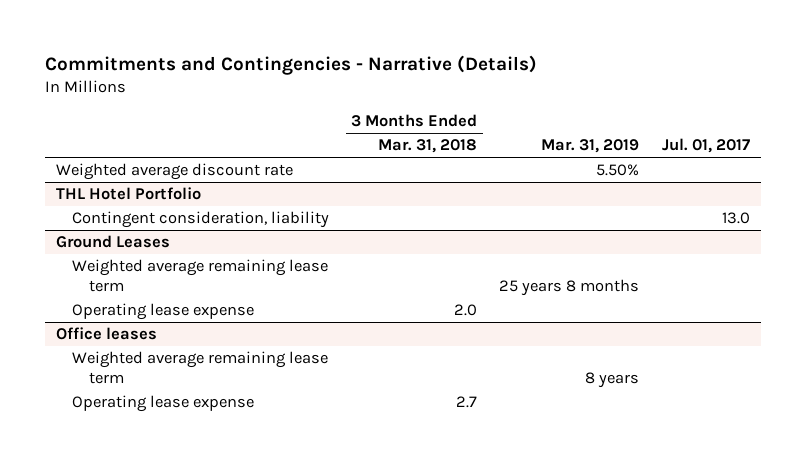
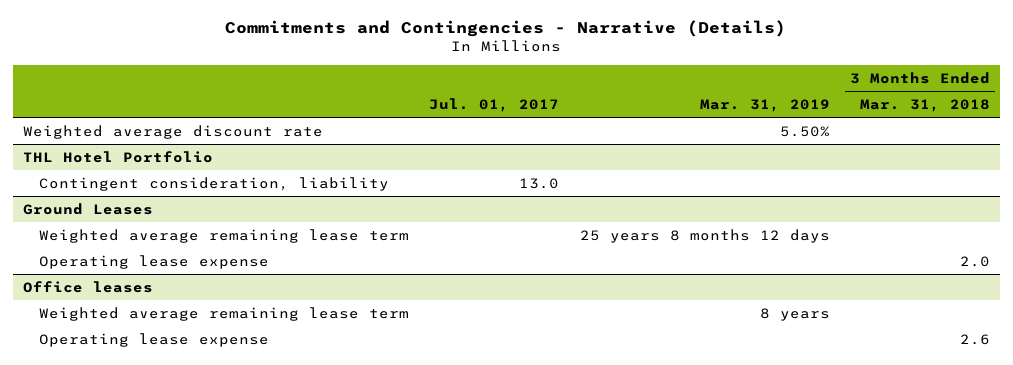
- | 3 Months Ended Mar. 31, 2018 | Mar. 31, 2019 | Jul. 01, 2017
+ | Jul. 01, 2017 | Mar. 31, 2019 | 3 Months Ended Mar. 31, 2018
@ Ground Leases
- Weighted average remaining lease term | | 25 years 8 months |
+ Weighted average remaining lease term | | 25 years 8 months 12 days |
@ Office leases
- Operating lease expense | 2.7 | |
+ Operating lease expense | | | 2.6

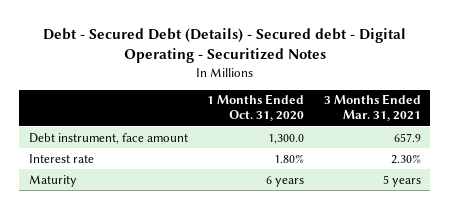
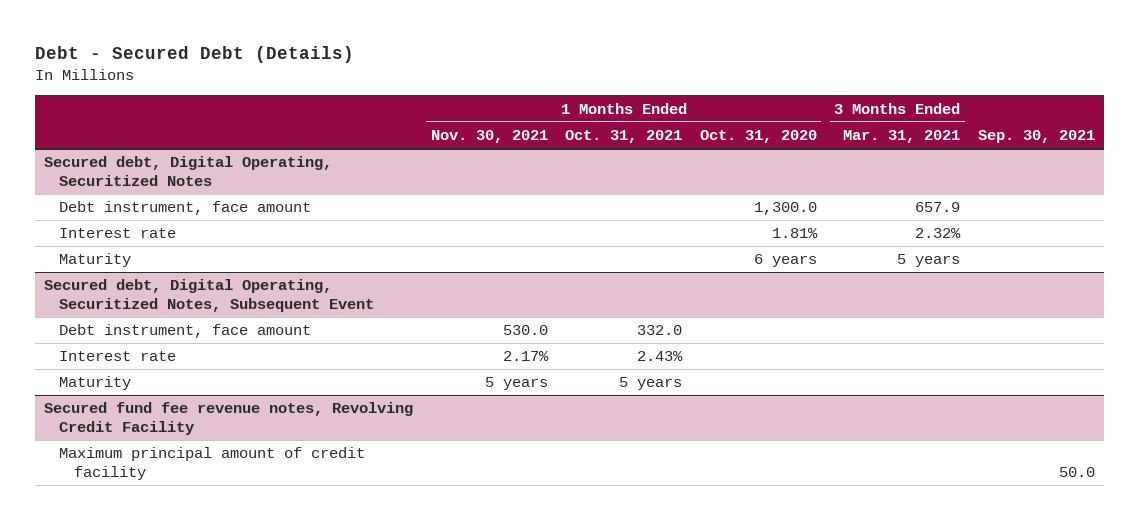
- Debt - Secured Debt (Details) - Secured debt - Digital Operating - Securitized Notes
+ Debt - Secured Debt (Details)
- | 1 Months Ended Oct. 31, 2020 | 3 Months Ended Mar. 31, 2021
+ | 1 Months Ended Nov. 30, 2021 | 1 Months Ended Oct. 31, 2021 | 1 Months Ended Oct. 31, 2020 | 3 Months Ended Mar. 31, 2021 | Sep. 30, 2021
+ Secured debt, Digital Operating, Securitized Notes
- Interest rate | 1.80% | 2.30%
+ Interest rate | | | 1.81% | 2.32% |
+ Secured debt, Digital Operating, Securitized Notes, Subsequent Event
+ Debt instrument, face amount | 530.0 | 332.0 | | |
+ Interest rate | 2.17% | 2.43% | | |
+ Maturity | 5 years | 5 years | | |
+ Secured fund fee revenue notes, Revolving Credit Facility
+ Maximum principal amount of credit facility | | | | | 50.0

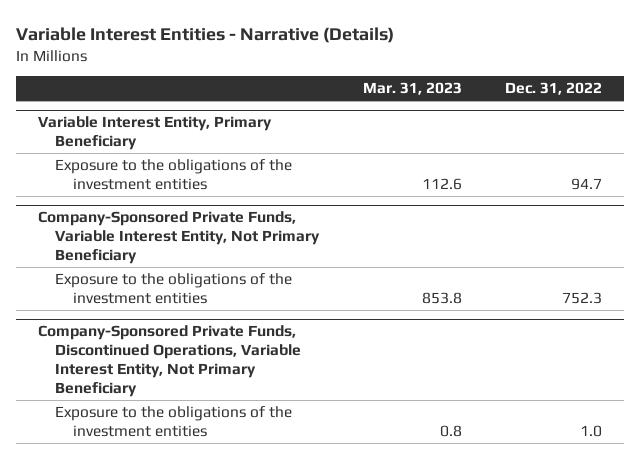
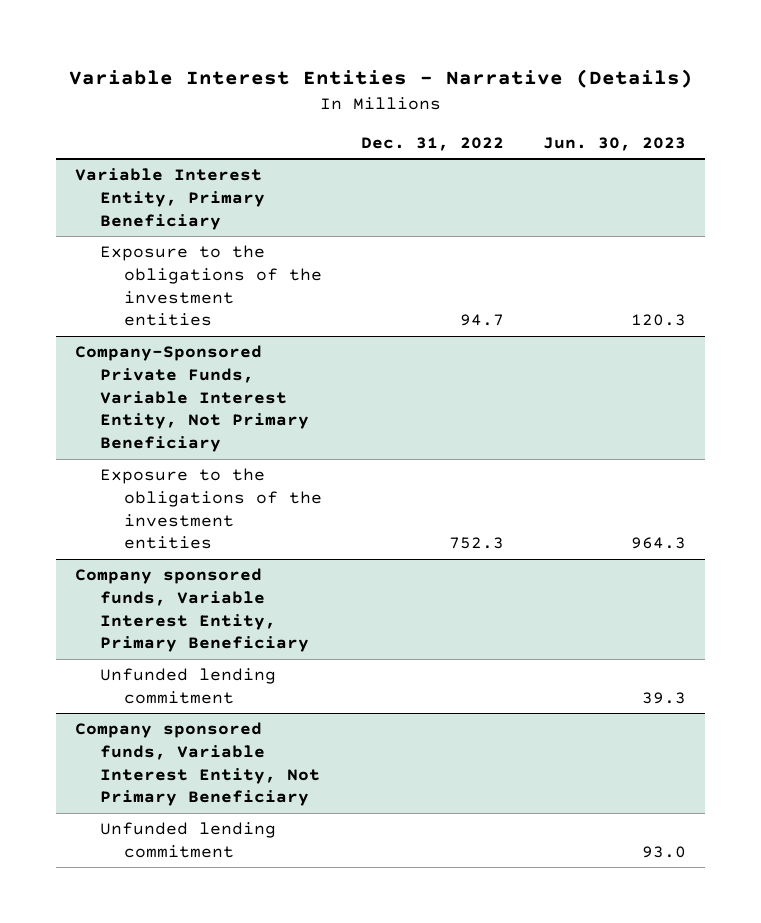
- | Mar. 31, 2023 | Dec. 31, 2022
+ | Dec. 31, 2022 | Jun. 30, 2023
- Company-Sponsored Private Funds, Discontinued Operations, Variable Interest Entity, Not Primary Beneficiary
- Exposure to the obligations of the investment entities | 0.8 | 1.0
+ Company sponsored funds, Variable Interest Entity, Primary Beneficiary
+ Unfunded lending commitment | | 39.3
+ Company sponsored funds, Variable Interest Entity, Not Primary Beneficiary
+ Unfunded lending commitment | | 93.0

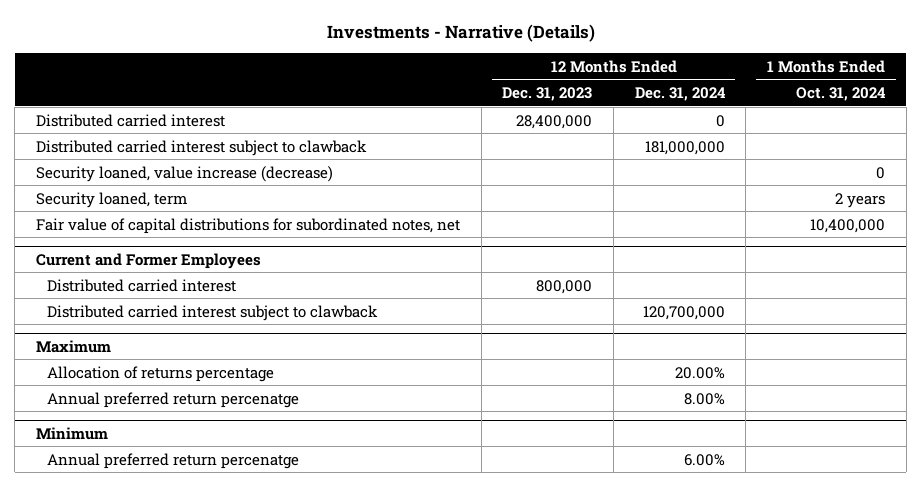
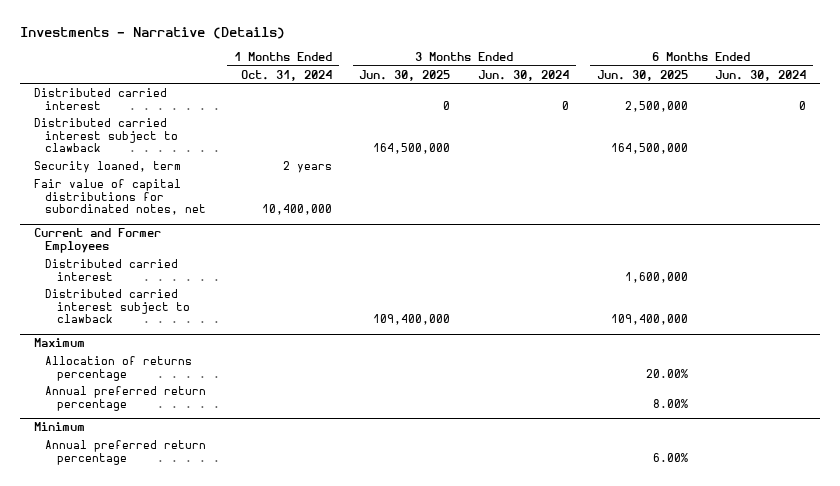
- | 12 Months Ended Dec. 31, 2023 | 12 Months Ended Dec. 31, 2024 | 1 Months Ended Oct. 31, 2024
+ | 1 Months Ended Oct. 31, 2024 | 3 Months Ended Jun. 30, 2025 | 3 Months Ended Jun. 30, 2024 | 6 Months Ended Jun. 30, 2025 | 6 Months Ended Jun. 30, 2024
- Security loaned, value increase (decrease) | | | 0
@ Maximum
- Annual preferred return percenatge | | 8.00% |
+ Annual preferred return percentage | | | | 8.00% |
@ Minimum
- Annual preferred return percenatge | | 6.00% |
+ Annual preferred return percentage | | | | 6.00% |

